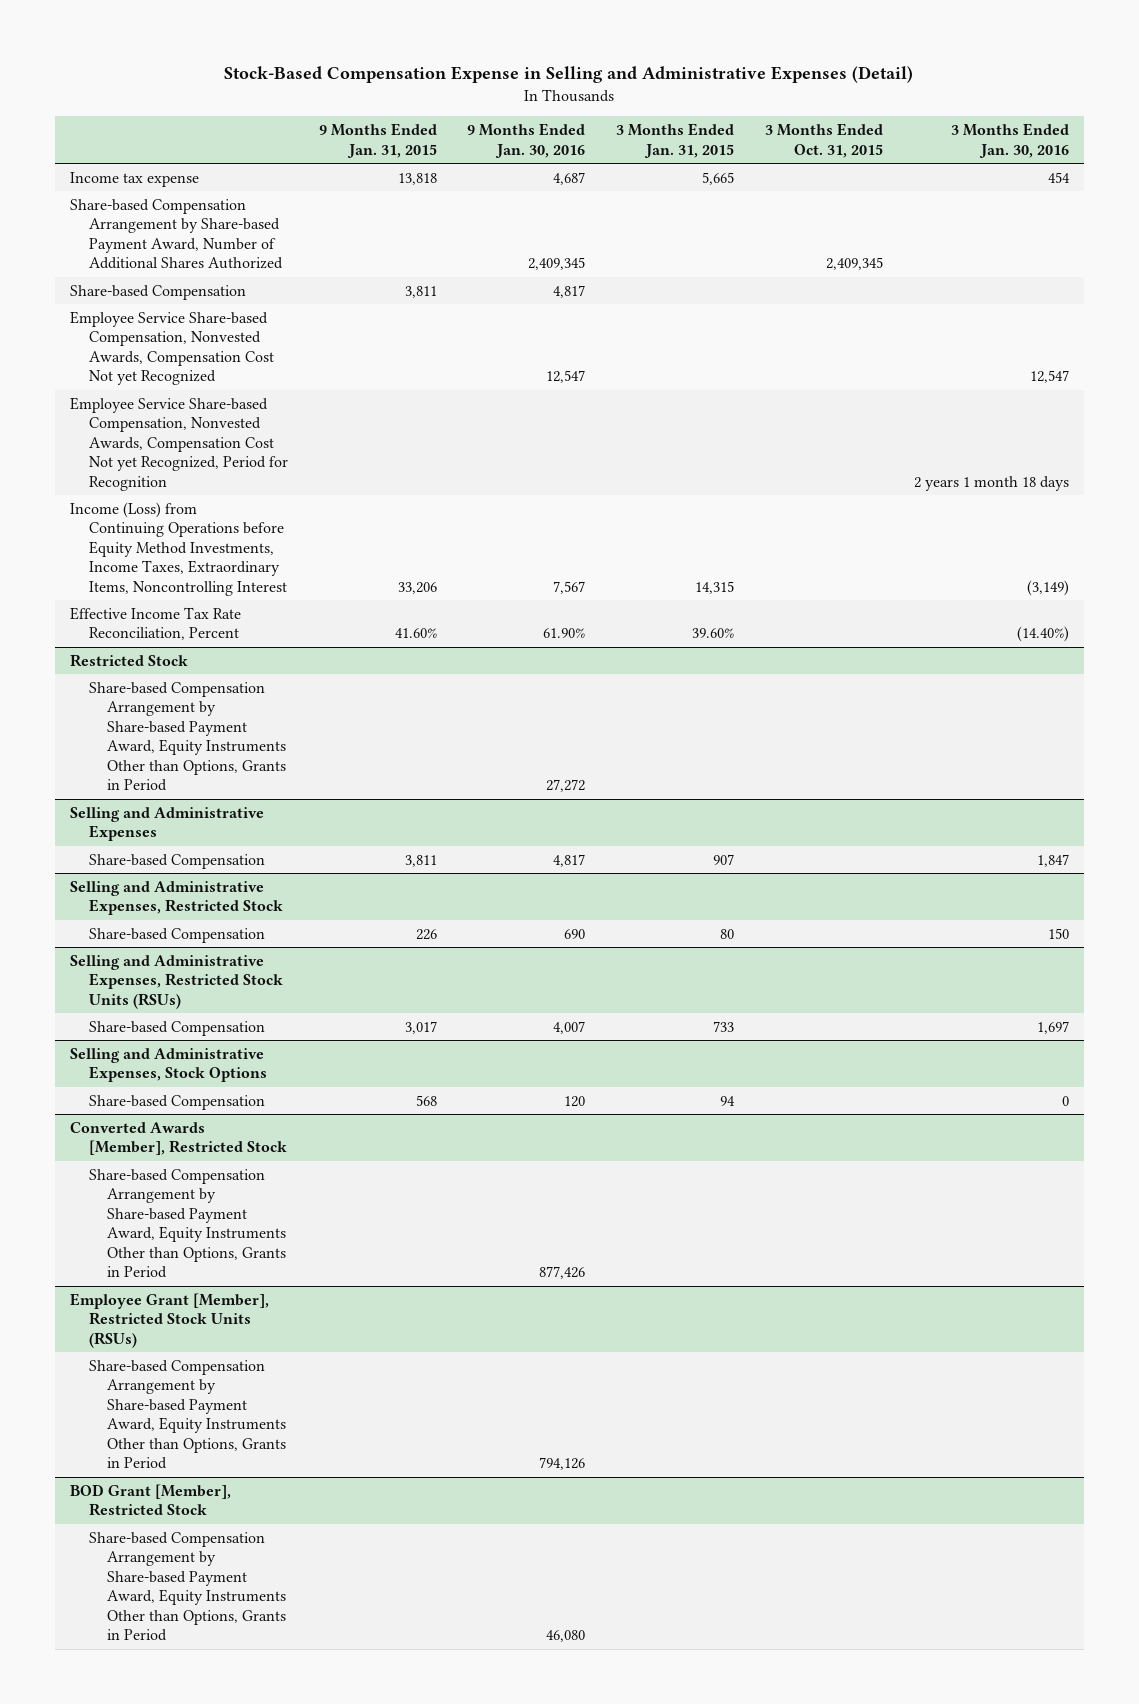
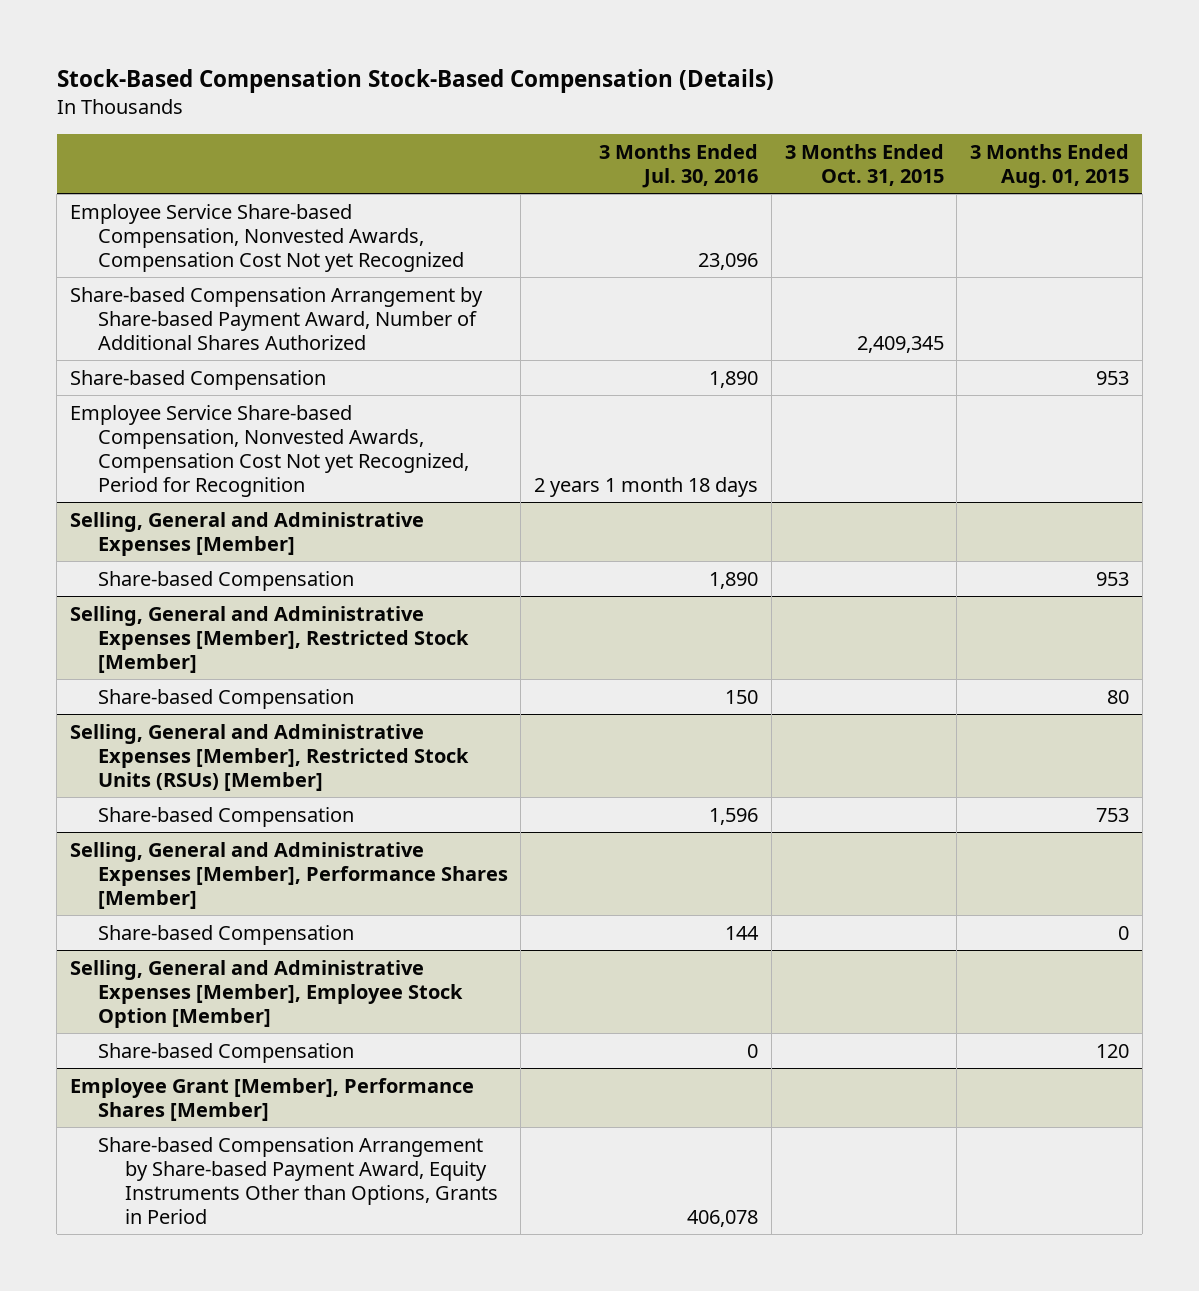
- Stock-Based Compensation Expense in Selling and Administrative Expenses (Detail)
+ Stock-Based Compensation Stock-Based Compensation (Details)
- | 9 Months Ended Jan. 31, 2015 | 9 Months Ended Jan. 30, 2016 | 3 Months Ended Jan. 31, 2015 | 3 Months Ended Oct. 31, 2015 | 3 Months Ended Jan. 30, 2016
+ | 3 Months Ended Jul. 30, 2016 | 3 Months Ended Oct. 31, 2015 | 3 Months Ended Aug. 01, 2015
- Income tax expense | 13,818 | 4,687 | 5,665 | | 454
moved up: Employee Service Share-based Compensation, Nonvested Awards, Compensation Cost Not yet Recognized | 23,096 | |
- Income (Loss) from Continuing Operations before Equity Method Investments, Income Taxes, Extraordinary Items, Noncontrolling Interest | 33,206 | 7,567 | 14,315 | | (3,149)
- Effective Income Tax Rate Reconciliation, Percent | 41.60% | 61.90% | 39.60% | | (14.40%)
- Restricted Stock
- Share-based Compensation Arrangement by Share-based Payment Award, Equity Instruments Other than Options, Grants in Period | | 27,272 | | |
- Selling and Administrative Expenses
+ Selling, General and Administrative Expenses [Member]
- Selling and Administrative Expenses, Restricted Stock
+ Selling, General and Administrative Expenses [Member], Restricted Stock [Member]
- Selling and Administrative Expenses, Restricted Stock Units (RSUs)
+ Selling, General and Administrative Expenses [Member], Restricted Stock Units (RSUs) [Member]
- Selling and Administrative Expenses, Stock Options
+ Selling, General and Administrative Expenses [Member], Performance Shares [Member]
+ Share-based Compensation | 144 | | 0
+ Selling, General and Administrative Expenses [Member], Employee Stock Option [Member]
- Converted Awards [Member], Restricted Stock
- Share-based Compensation Arrangement by Share-based Payment Award, Equity Instruments Other than Options, Grants in Period | | 877,426 | | |
- Employee Grant [Member], Restricted Stock Units (RSUs)
- Share-based Compensation Arrangement by Share-based Payment Award, Equity Instruments Other than Options, Grants in Period | | 794,126 | | |
- BOD Grant [Member], Restricted Stock
- Share-based Compensation Arrangement by Share-based Payment Award, Equity Instruments Other than Options, Grants in Period | | 46,080 | | |
+ Employee Grant [Member], Performance Shares [Member]
+ Share-based Compensation Arrangement by Share-based Payment Award, Equity Instruments Other than Options, Grants in Period | 406,078 | |

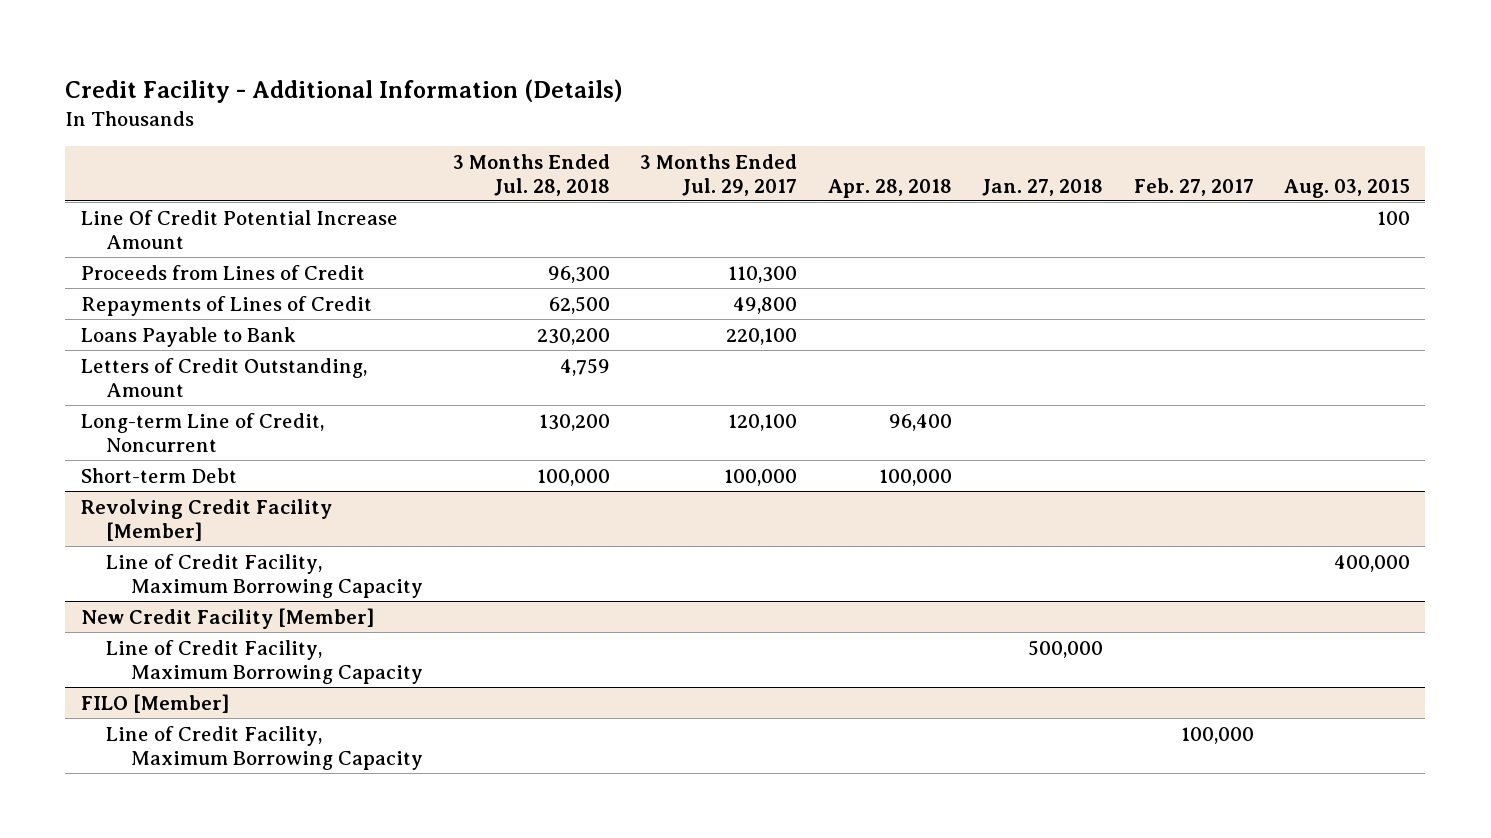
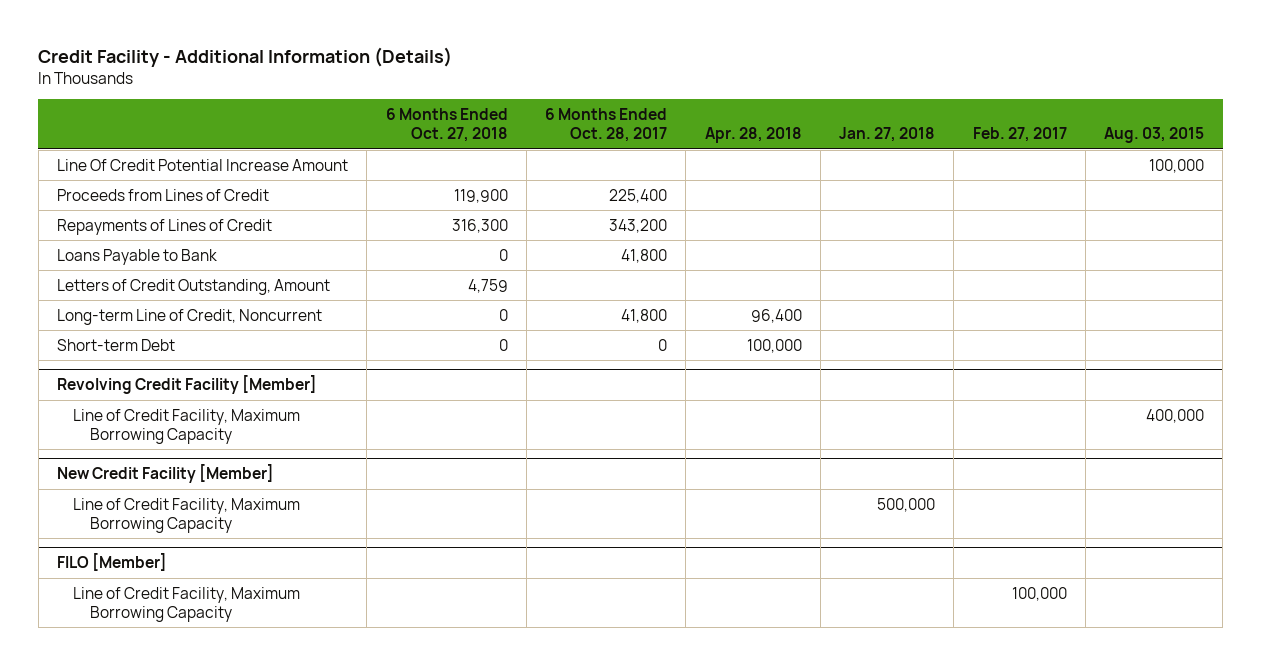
- | 3 Months Ended Jul. 28, 2018 | 3 Months Ended Jul. 29, 2017 | Apr. 28, 2018 | Jan. 27, 2018 | Feb. 27, 2017 | Aug. 03, 2015
+ | 6 Months Ended Oct. 27, 2018 | 6 Months Ended Oct. 28, 2017 | Apr. 28, 2018 | Jan. 27, 2018 | Feb. 27, 2017 | Aug. 03, 2015
- Line Of Credit Potential Increase Amount | | | | | | 100
+ Line Of Credit Potential Increase Amount | | | | | | 100,000

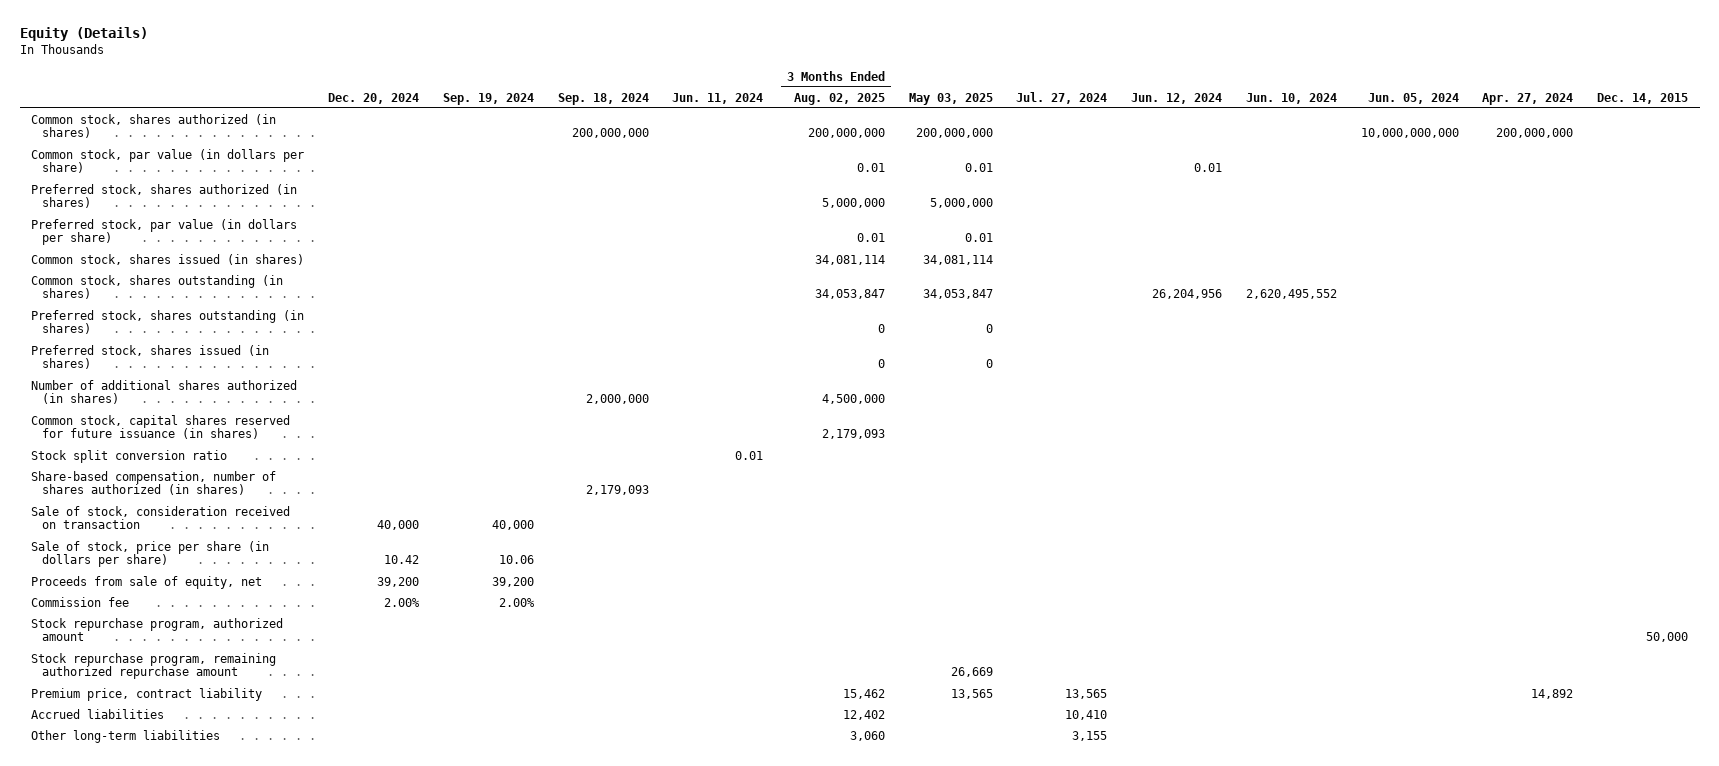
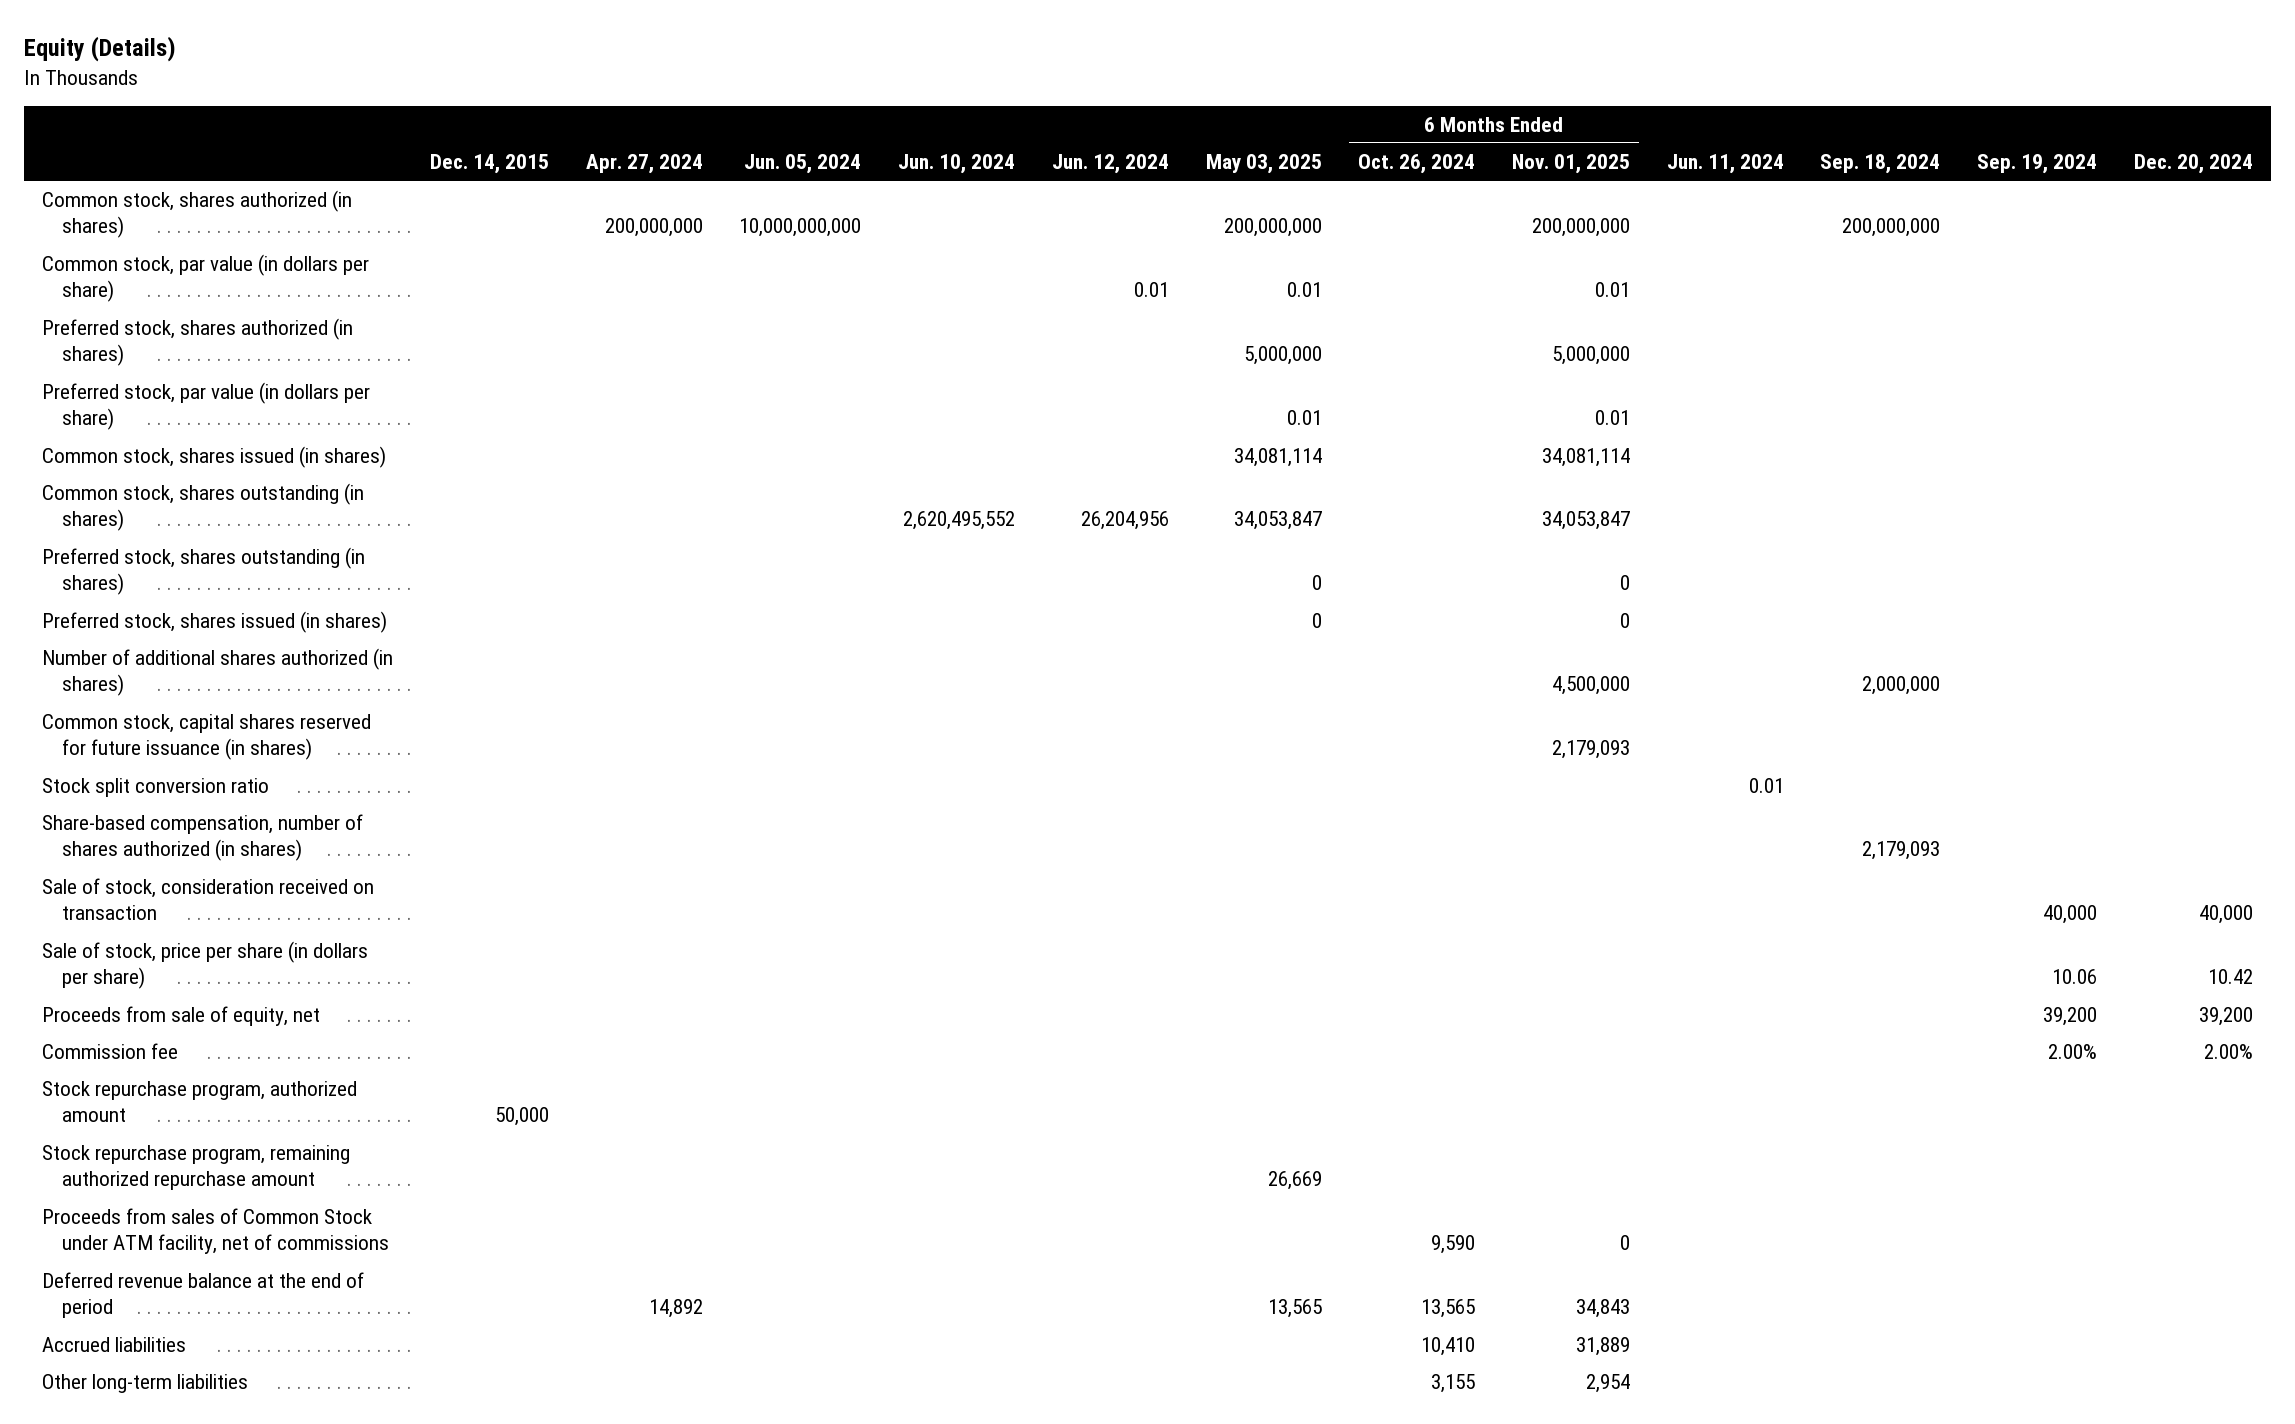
- | Dec. 20, 2024 | Sep. 19, 2024 | Sep. 18, 2024 | Jun. 11, 2024 | 3 Months Ended Aug. 02, 2025 | May 03, 2025 | Jul. 27, 2024 | Jun. 12, 2024 | Jun. 10, 2024 | Jun. 05, 2024 | Apr. 27, 2024 | Dec. 14, 2015
+ | Dec. 14, 2015 | Apr. 27, 2024 | Jun. 05, 2024 | Jun. 10, 2024 | Jun. 12, 2024 | May 03, 2025 | 6 Months Ended Oct. 26, 2024 | 6 Months Ended Nov. 01, 2025 | Jun. 11, 2024 | Sep. 18, 2024 | Sep. 19, 2024 | Dec. 20, 2024
- Premium price, contract liability | | | | | 15,462 | 13,565 | 13,565 | | | | 14,892 |
+ Proceeds from sales of Common Stock under ATM facility, net of commissions | | | | | | | 9,590 | 0 | | | |
+ Deferred revenue balance at the end of period | | 14,892 | | | | 13,565 | 13,565 | 34,843 | | | |

